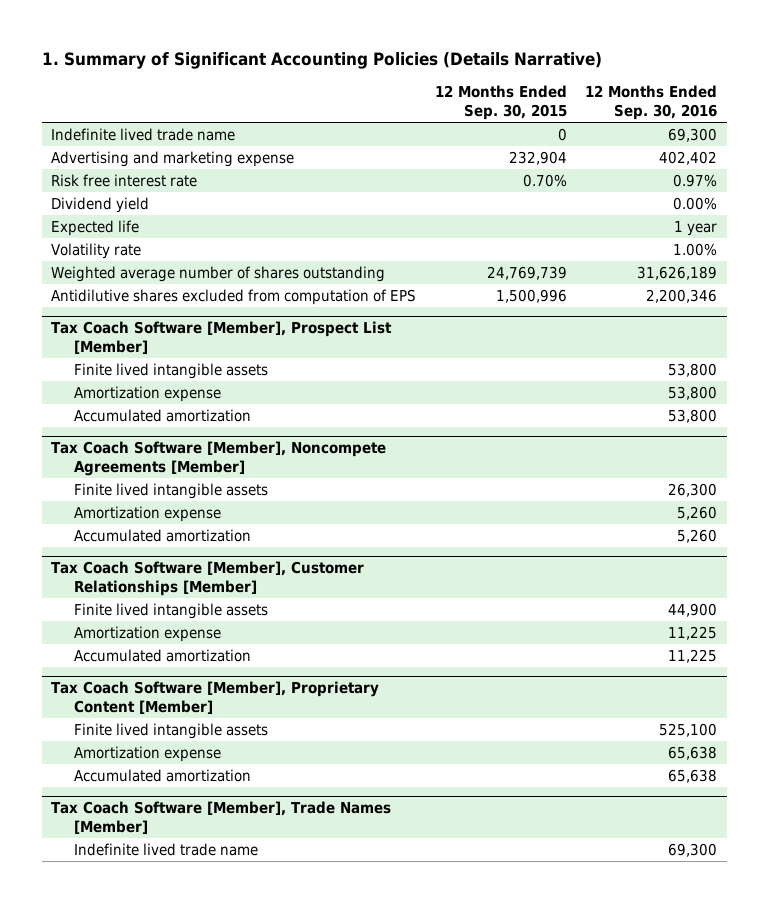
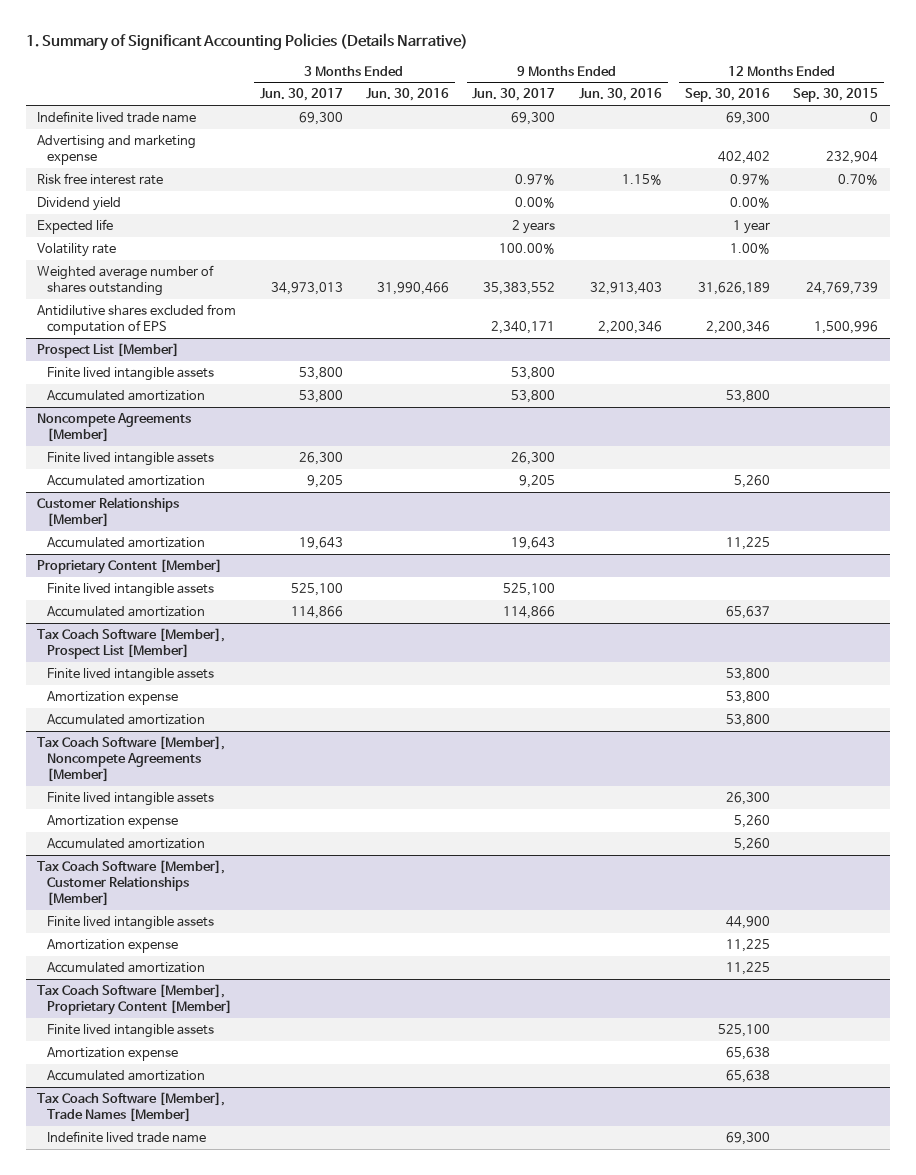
- | 12 Months Ended Sep. 30, 2015 | 12 Months Ended Sep. 30, 2016
+ | 3 Months Ended Jun. 30, 2017 | 3 Months Ended Jun. 30, 2016 | 9 Months Ended Jun. 30, 2017 | 9 Months Ended Jun. 30, 2016 | 12 Months Ended Sep. 30, 2016 | 12 Months Ended Sep. 30, 2015
+ Prospect List [Member]
+ Finite lived intangible assets | 53,800 | | 53,800 | | |
+ Accumulated amortization | 53,800 | | 53,800 | | 53,800 |
+ Noncompete Agreements [Member]
+ Finite lived intangible assets | 26,300 | | 26,300 | | |
+ Accumulated amortization | 9,205 | | 9,205 | | 5,260 |
+ Customer Relationships [Member]
+ Accumulated amortization | 19,643 | | 19,643 | | 11,225 |
+ Proprietary Content [Member]
+ Finite lived intangible assets | 525,100 | | 525,100 | | |
+ Accumulated amortization | 114,866 | | 114,866 | | 65,637 |

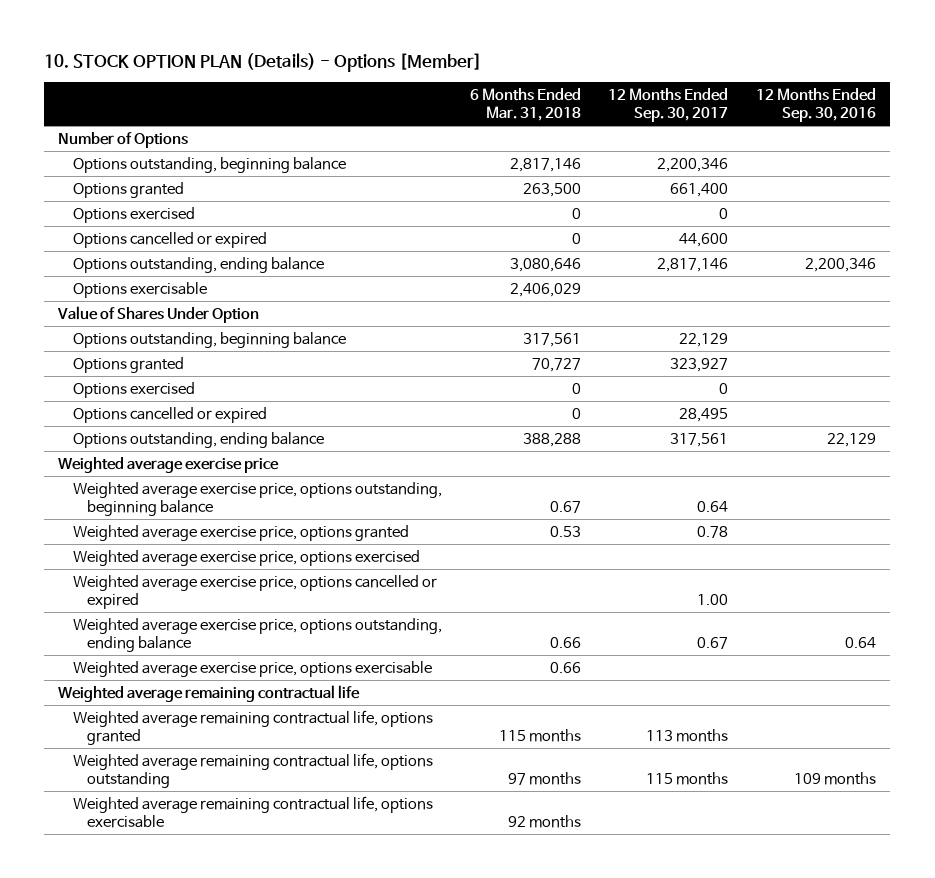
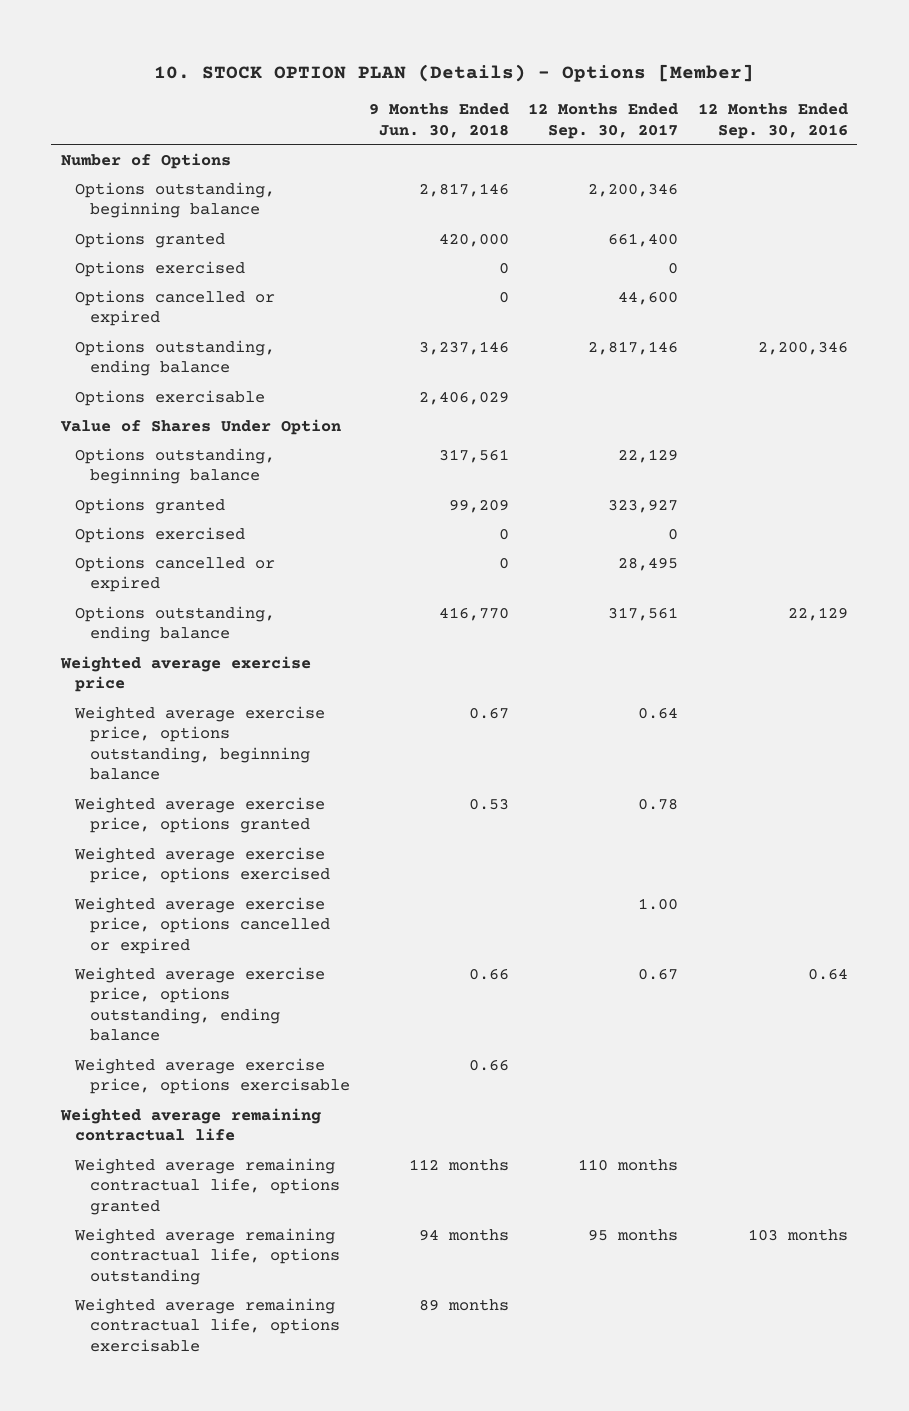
- | 6 Months Ended Mar. 31, 2018 | 12 Months Ended Sep. 30, 2017 | 12 Months Ended Sep. 30, 2016
+ | 9 Months Ended Jun. 30, 2018 | 12 Months Ended Sep. 30, 2017 | 12 Months Ended Sep. 30, 2016
- Weighted average remaining contractual life, options granted | 115 months | 113 months |
- Weighted average remaining contractual life, options outstanding | 97 months | 115 months | 109 months
+ Weighted average remaining contractual life, options granted | 112 months | 110 months |
+ Weighted average remaining contractual life, options outstanding | 94 months | 95 months | 103 months

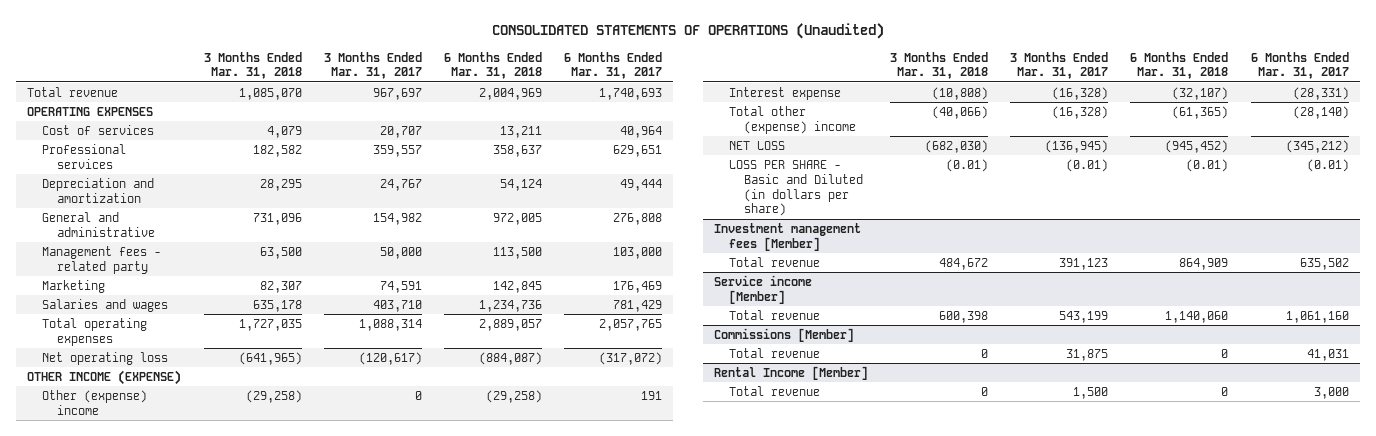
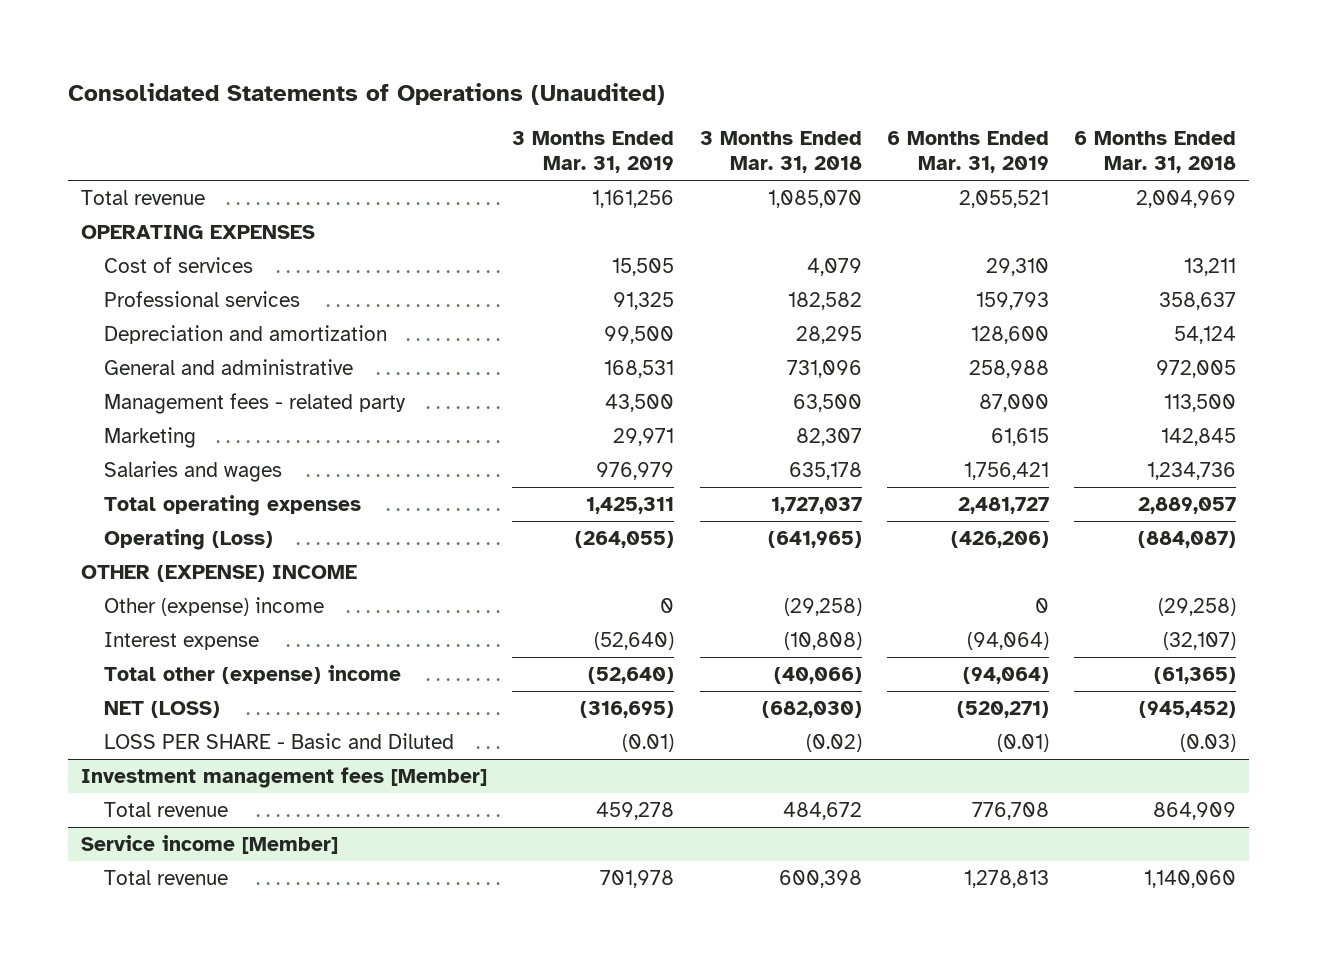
- CONSOLIDATED STATEMENTS OF OPERATIONS (Unaudited)
+ Consolidated Statements of Operations (Unaudited)
- | 3 Months Ended Mar. 31, 2018 | 3 Months Ended Mar. 31, 2017 | 6 Months Ended Mar. 31, 2018 | 6 Months Ended Mar. 31, 2017
+ | 3 Months Ended Mar. 31, 2019 | 3 Months Ended Mar. 31, 2018 | 6 Months Ended Mar. 31, 2019 | 6 Months Ended Mar. 31, 2018
- Total operating expenses | 1,727,035 | 1,088,314 | 2,889,057 | 2,057,765
- Net operating loss | (641,965) | (120,617) | (884,087) | (317,072)
- OTHER INCOME (EXPENSE)
+ Total operating expenses | 1,425,311 | 1,727,037 | 2,481,727 | 2,889,057
+ Operating (Loss) | (264,055) | (641,965) | (426,206) | (884,087)
+ OTHER (EXPENSE) INCOME
- NET LOSS | (682,030) | (136,945) | (945,452) | (345,212)
- LOSS PER SHARE - Basic and Diluted (in dollars per share) | (0.01) | (0.01) | (0.01) | (0.01)
+ NET (LOSS) | (316,695) | (682,030) | (520,271) | (945,452)
+ LOSS PER SHARE - Basic and Diluted | (0.01) | (0.02) | (0.01) | (0.03)
- Commissions [Member]
- Total revenue | 0 | 31,875 | 0 | 41,031
- Rental Income [Member]
- Total revenue | 0 | 1,500 | 0 | 3,000

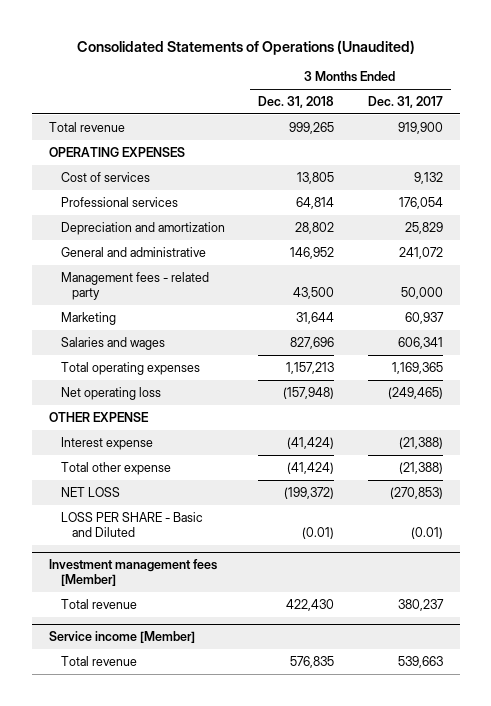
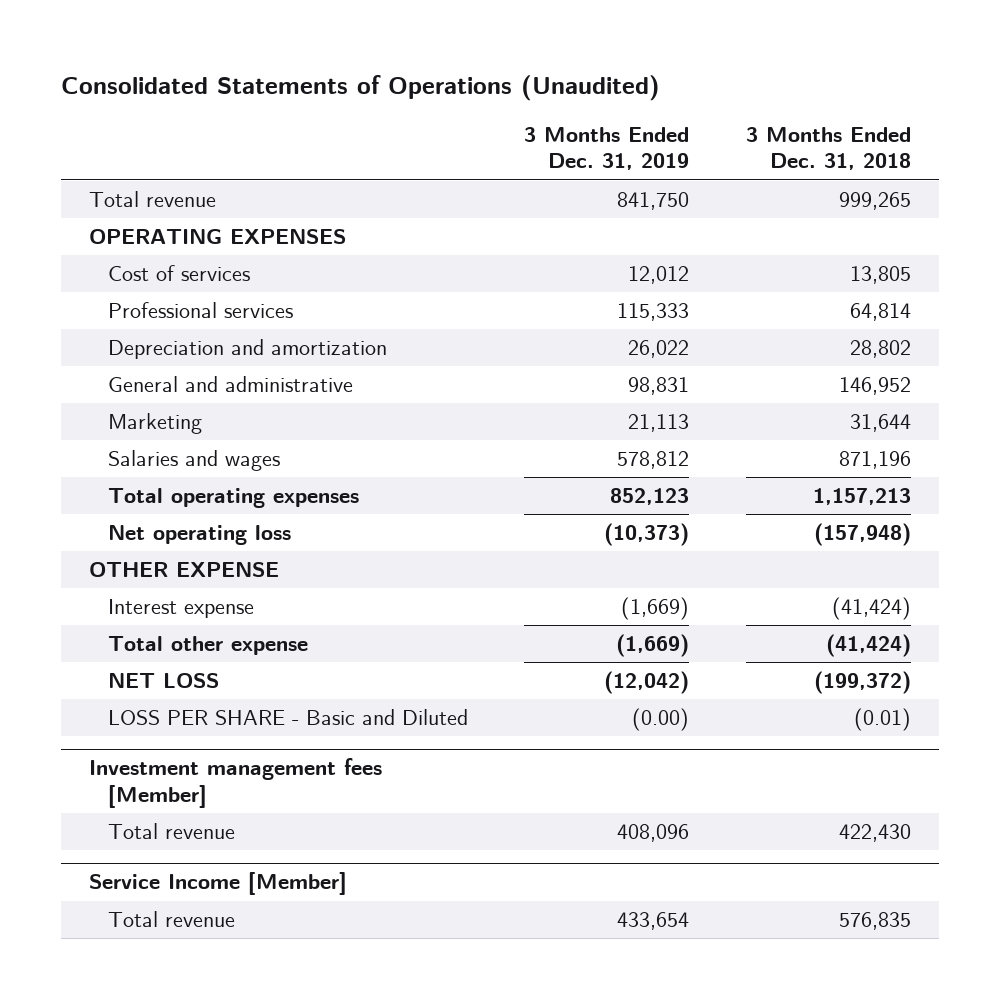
- | 3 Months Ended Dec. 31, 2018 | 3 Months Ended Dec. 31, 2017
+ | 3 Months Ended Dec. 31, 2019 | 3 Months Ended Dec. 31, 2018
- Management fees - related party | 43,500 | 50,000
- Salaries and wages | 827,696 | 606,341
+ Salaries and wages | 578,812 | 871,196
- Service income [Member]
+ Service Income [Member]

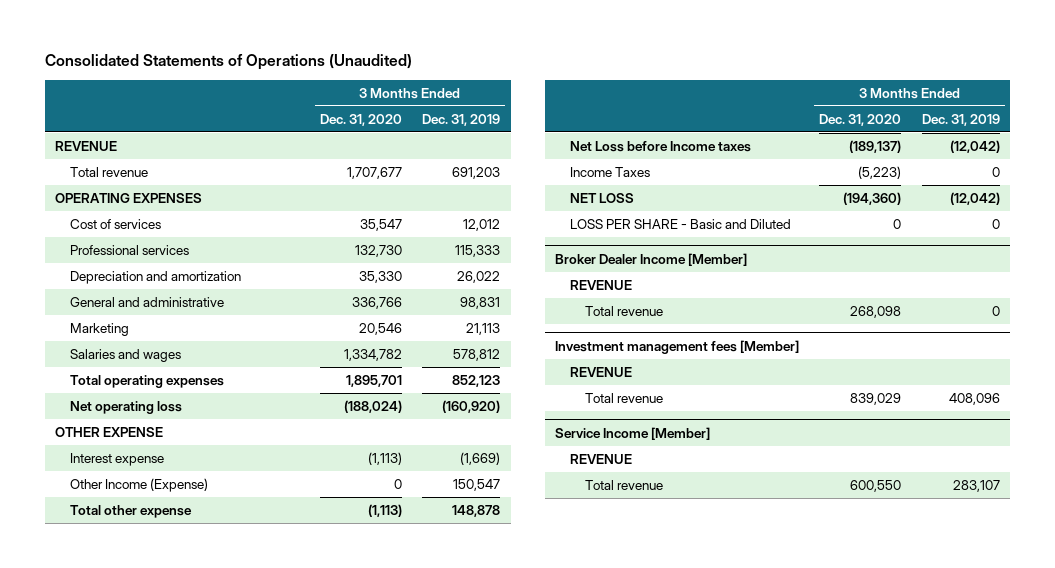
- | 3 Months Ended Dec. 31, 2019 | 3 Months Ended Dec. 31, 2018
+ | 3 Months Ended Dec. 31, 2020 | 3 Months Ended Dec. 31, 2019
- Total revenue | 841,750 | 999,265
+ REVENUE
+ Total revenue | 1,707,677 | 691,203
- Net operating loss | (10,373) | (157,948)
+ Net operating loss | (188,024) | (160,920)
- Total other expense | (1,669) | (41,424)
+ Other Income (Expense) | 0 | 150,547
+ Total other expense | (1,113) | 148,878
+ Net Loss before Income taxes | (189,137) | (12,042)
+ Income Taxes | (5,223) | 0
- LOSS PER SHARE - Basic and Diluted | (0.00) | (0.01)
+ LOSS PER SHARE - Basic and Diluted | 0 | 0
+ Broker Dealer Income [Member]
+ REVENUE
+ Total revenue | 268,098 | 0
@ Investment management fees [Member]
+ REVENUE
@ Service Income [Member]
- Total revenue | 433,654 | 576,835
+ REVENUE
+ Total revenue | 600,550 | 283,107

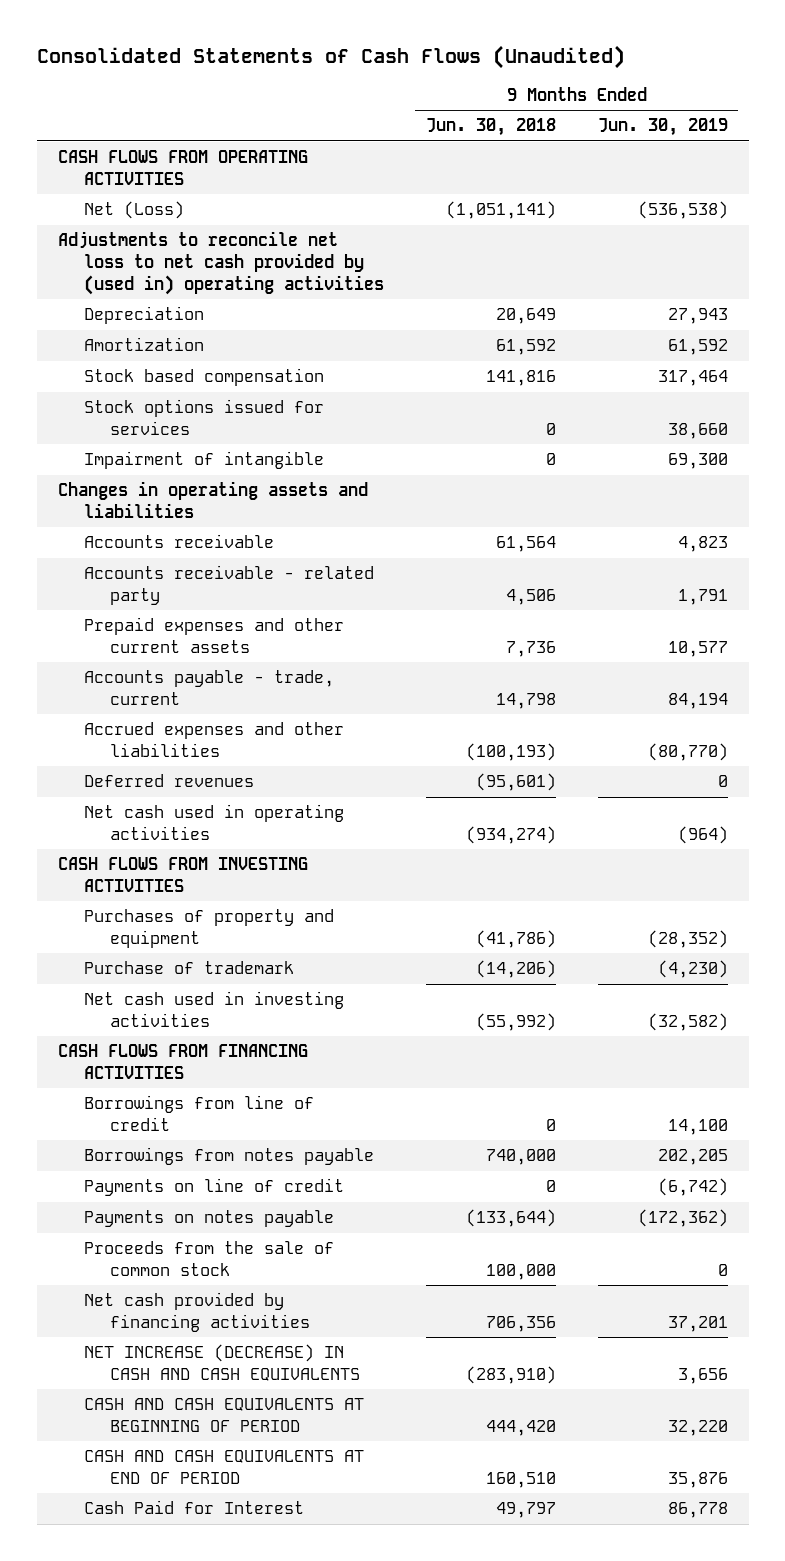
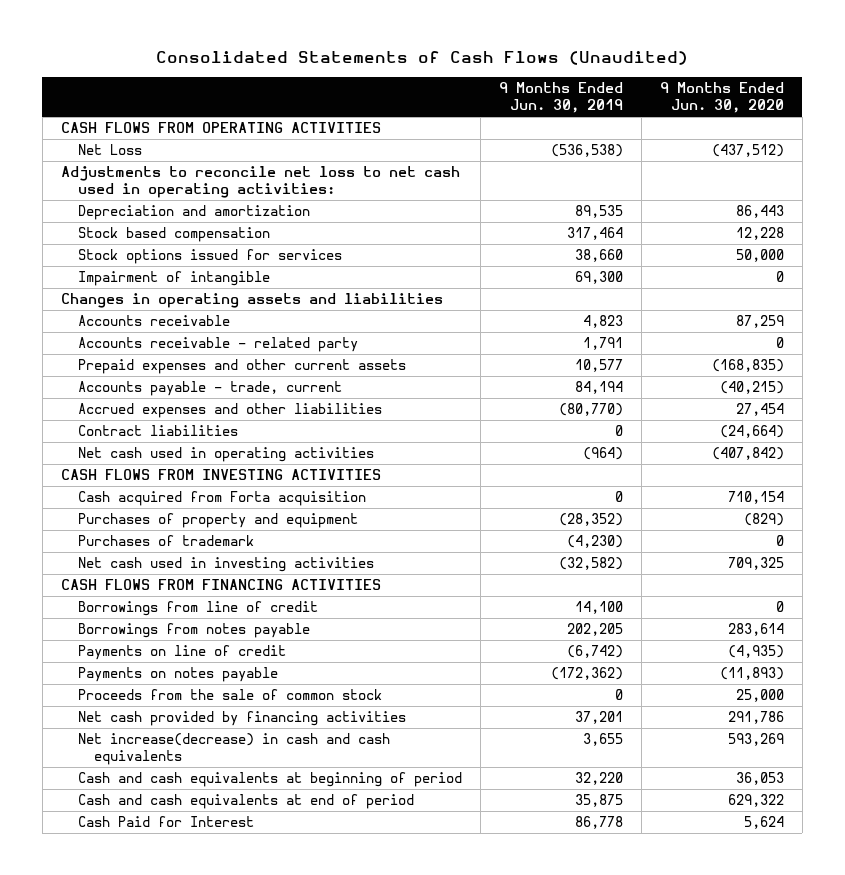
- | 9 Months Ended Jun. 30, 2018 | 9 Months Ended Jun. 30, 2019
+ | 9 Months Ended Jun. 30, 2019 | 9 Months Ended Jun. 30, 2020
- Net (Loss) | (1,051,141) | (536,538)
- Adjustments to reconcile net loss to net cash provided by (used in) operating activities
- Depreciation | 20,649 | 27,943
- Amortization | 61,592 | 61,592
+ Net Loss | (536,538) | (437,512)
+ Adjustments to reconcile net loss to net cash used in operating activities:
+ Depreciation and amortization | 89,535 | 86,443
- Deferred revenues | (95,601) | 0
+ Contract liabilities | 0 | (24,664)
+ Cash acquired from Forta acquisition | 0 | 710,154
- Purchase of trademark | (14,206) | (4,230)
+ Purchases of trademark | (4,230) | 0
- NET INCREASE (DECREASE) IN CASH AND CASH EQUIVALENTS | (283,910) | 3,656
- CASH AND CASH EQUIVALENTS AT BEGINNING OF PERIOD | 444,420 | 32,220
- CASH AND CASH EQUIVALENTS AT END OF PERIOD | 160,510 | 35,876
+ Net increase(decrease) in cash and cash equivalents | 3,655 | 593,269
+ Cash and cash equivalents at beginning of period | 32,220 | 36,053
+ Cash and cash equivalents at end of period | 35,875 | 629,322

